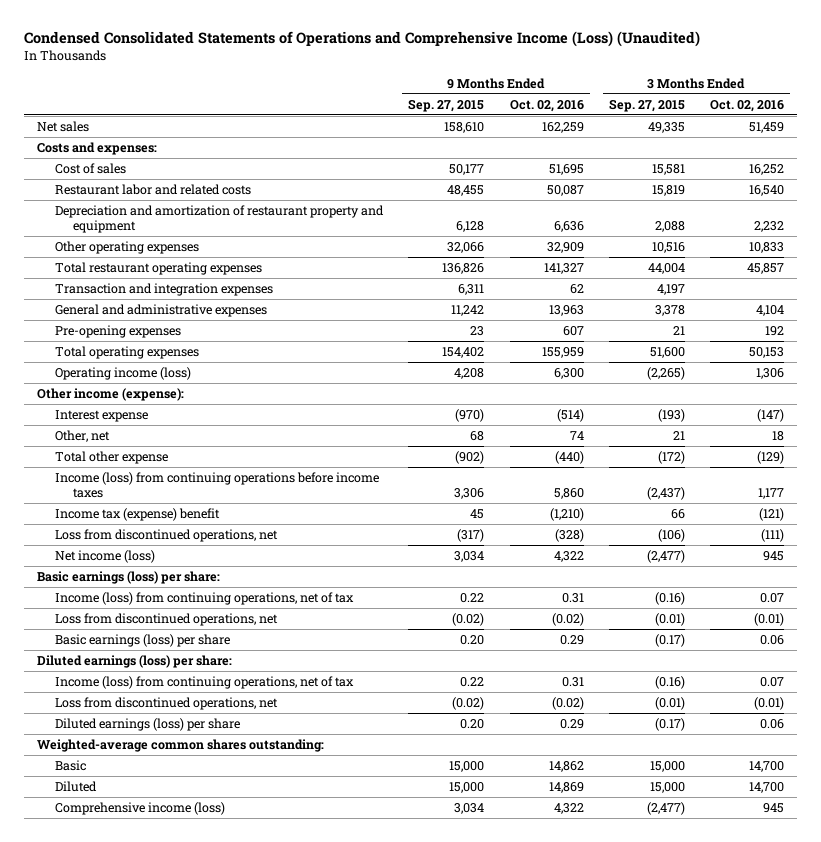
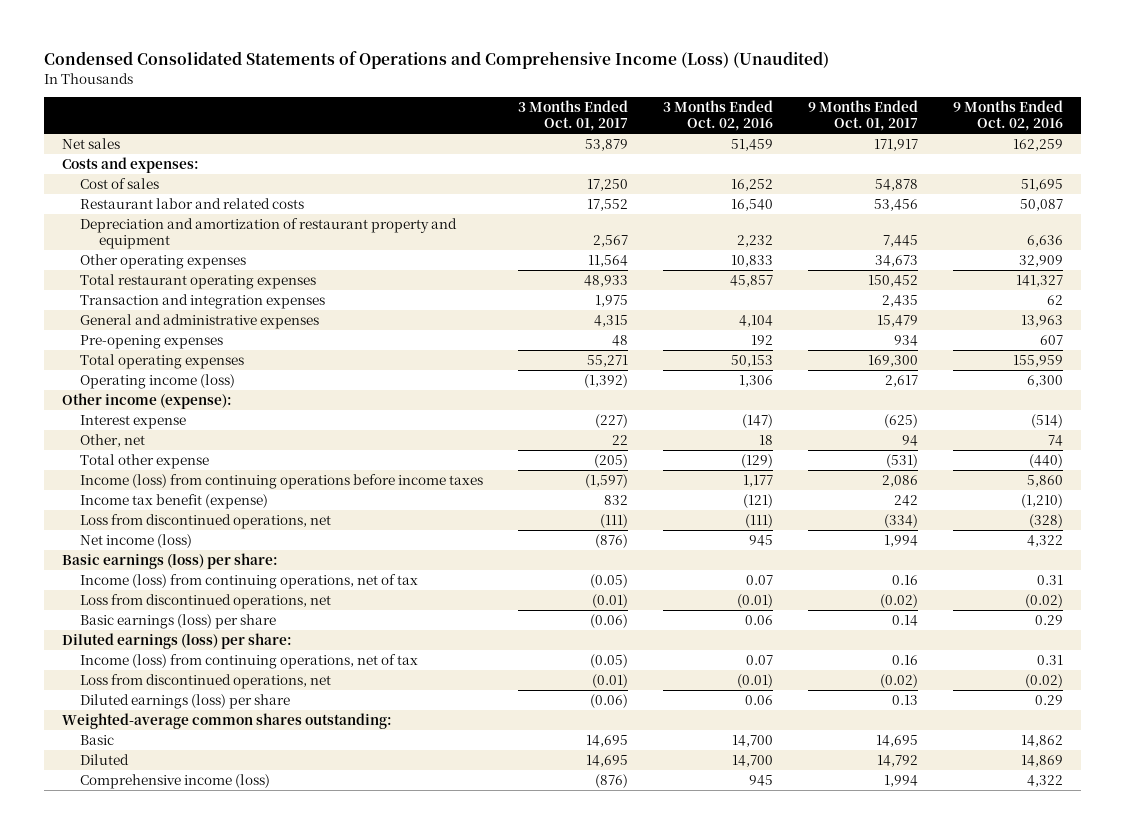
- | 9 Months Ended Sep. 27, 2015 | 9 Months Ended Oct. 02, 2016 | 3 Months Ended Sep. 27, 2015 | 3 Months Ended Oct. 02, 2016
+ | 3 Months Ended Oct. 01, 2017 | 3 Months Ended Oct. 02, 2016 | 9 Months Ended Oct. 01, 2017 | 9 Months Ended Oct. 02, 2016
- Income tax (expense) benefit | 45 | (1,210) | 66 | (121)
+ Income tax benefit (expense) | 832 | (121) | 242 | (1,210)

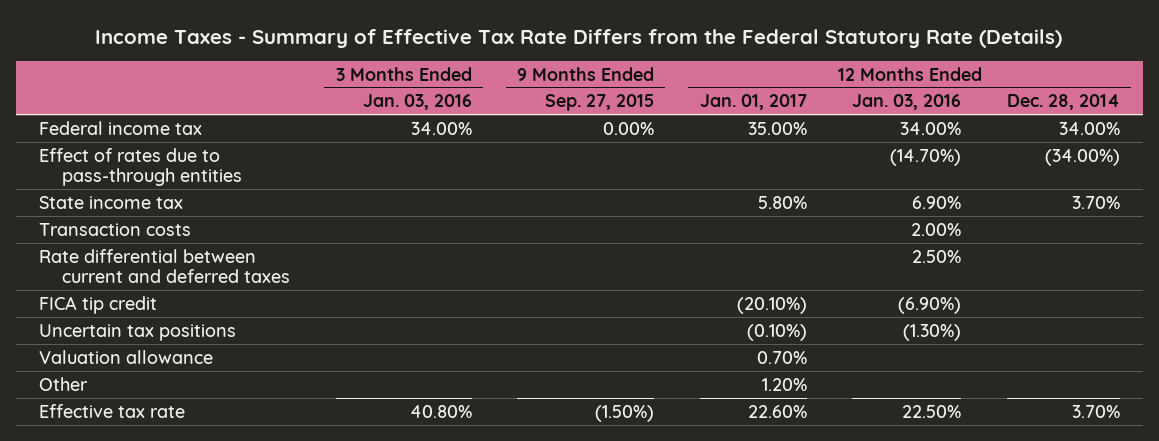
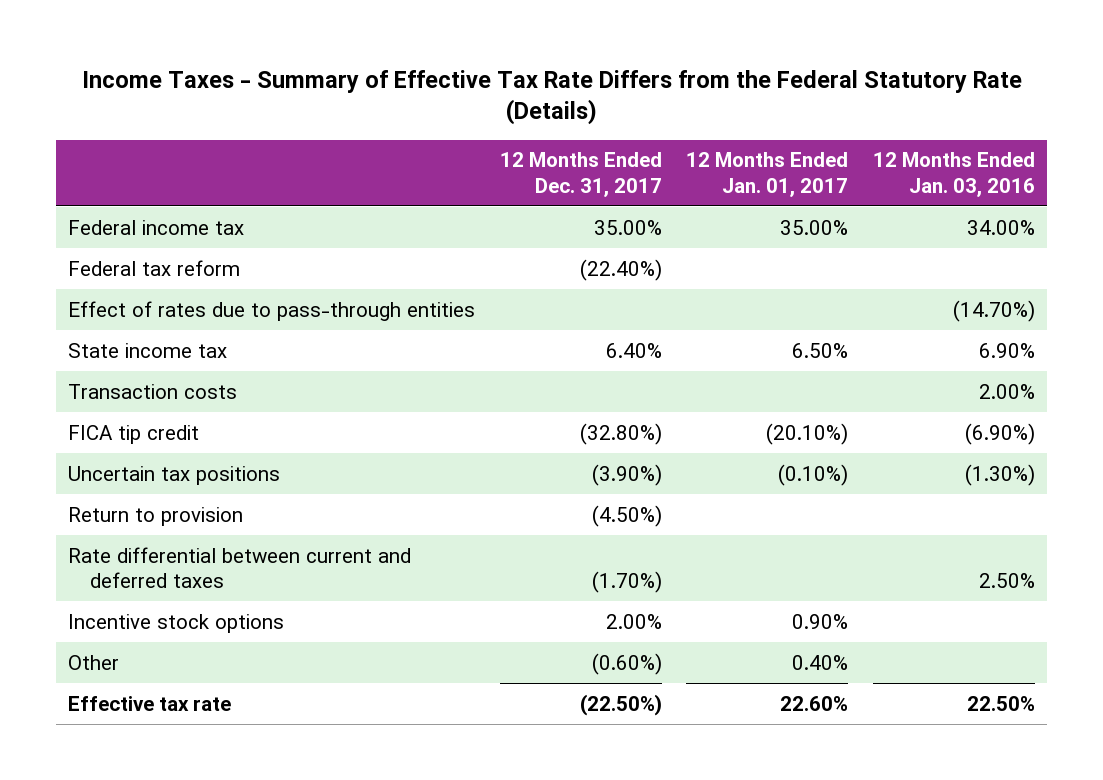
- | 3 Months Ended Jan. 03, 2016 | 9 Months Ended Sep. 27, 2015 | 12 Months Ended Jan. 01, 2017 | 12 Months Ended Jan. 03, 2016 | 12 Months Ended Dec. 28, 2014
+ | 12 Months Ended Dec. 31, 2017 | 12 Months Ended Jan. 01, 2017 | 12 Months Ended Jan. 03, 2016
+ Federal tax reform | (22.40%) | |
- State income tax | | | 5.80% | 6.90% | 3.70%
+ State income tax | 6.40% | 6.50% | 6.90%
- Valuation allowance | | | 0.70% | |
- Other | | | 1.20% | |
+ Return to provision | (4.50%) | |
moved down: Rate differential between current and deferred taxes | (1.70%) | | 2.50%
+ Incentive stock options | 2.00% | 0.90% |
+ Other | (0.60%) | 0.40% |

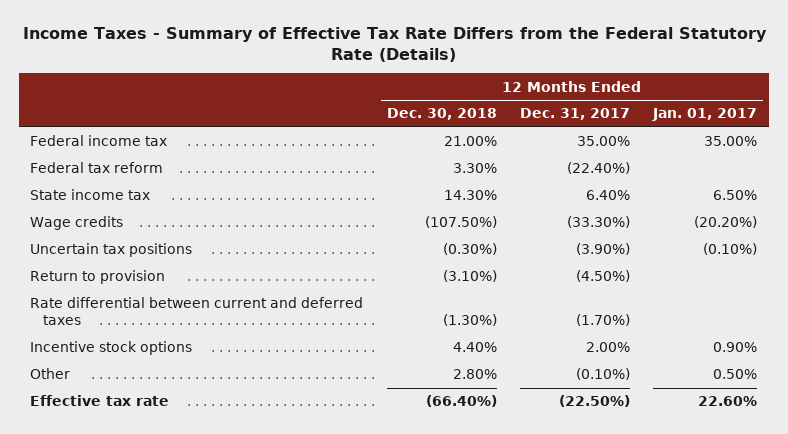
- | 12 Months Ended Dec. 31, 2017 | 12 Months Ended Jan. 01, 2017 | 12 Months Ended Jan. 03, 2016
+ | 12 Months Ended Dec. 30, 2018 | 12 Months Ended Dec. 31, 2017 | 12 Months Ended Jan. 01, 2017
- Effect of rates due to pass-through entities | | | (14.70%)
- Transaction costs | | | 2.00%
- FICA tip credit | (32.80%) | (20.10%) | (6.90%)
+ Wage credits | (107.50%) | (33.30%) | (20.20%)
- Other | (0.60%) | 0.40% |
+ Other | 2.80% | (0.10%) | 0.50%

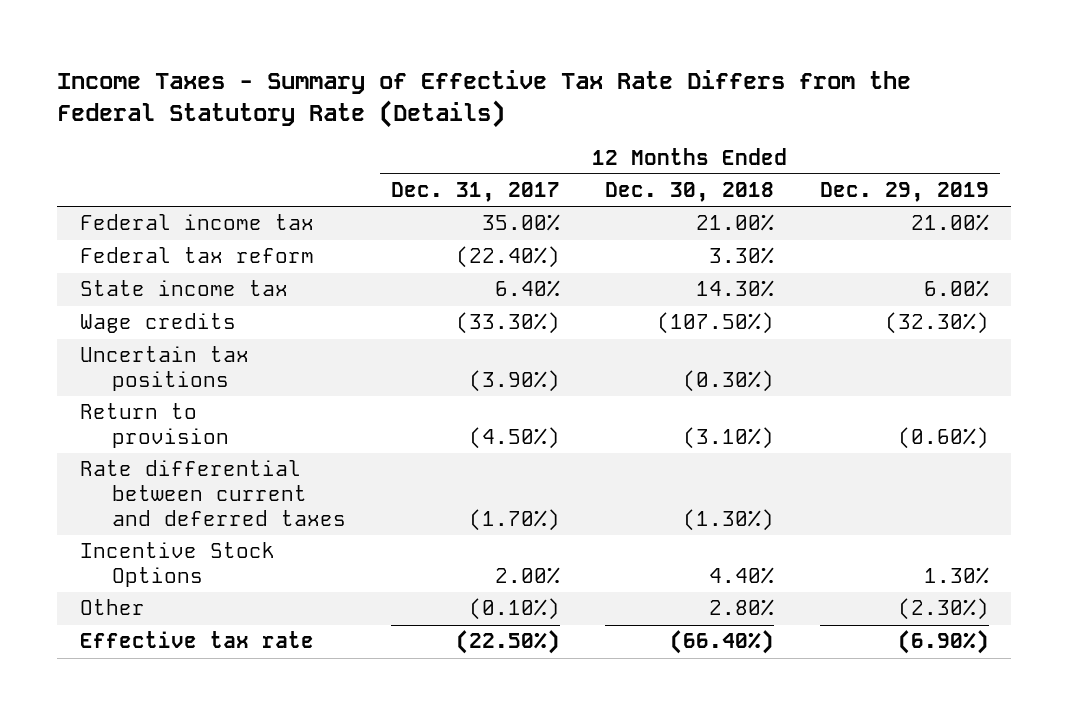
- | 12 Months Ended Dec. 30, 2018 | 12 Months Ended Dec. 31, 2017 | 12 Months Ended Jan. 01, 2017
+ | 12 Months Ended Dec. 31, 2017 | 12 Months Ended Dec. 30, 2018 | 12 Months Ended Dec. 29, 2019
- Incentive stock options | 4.40% | 2.00% | 0.90%
+ Incentive Stock Options | 2.00% | 4.40% | 1.30%

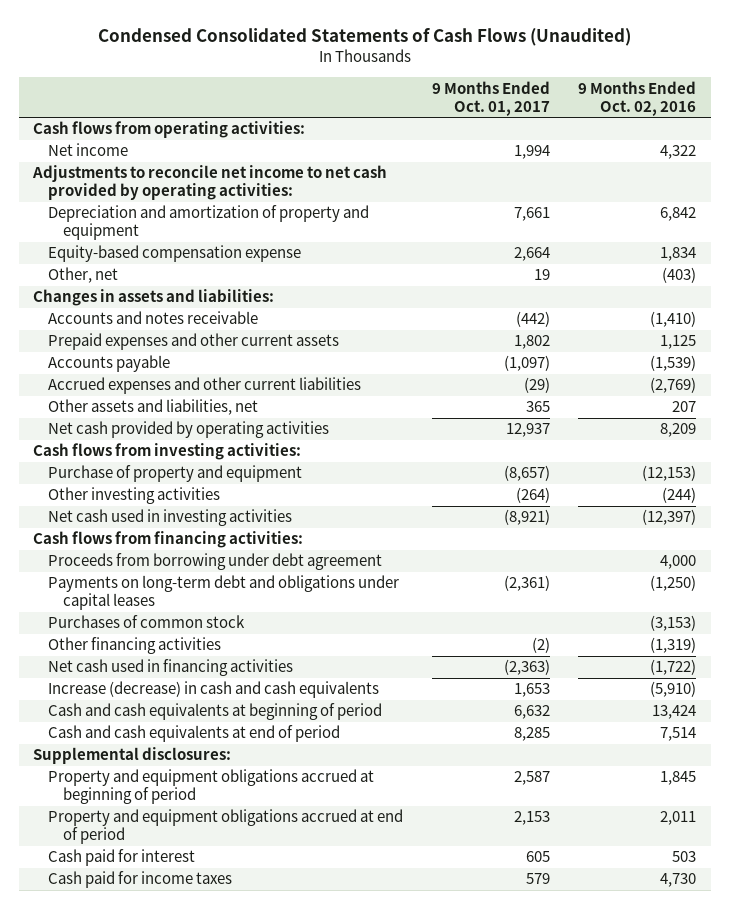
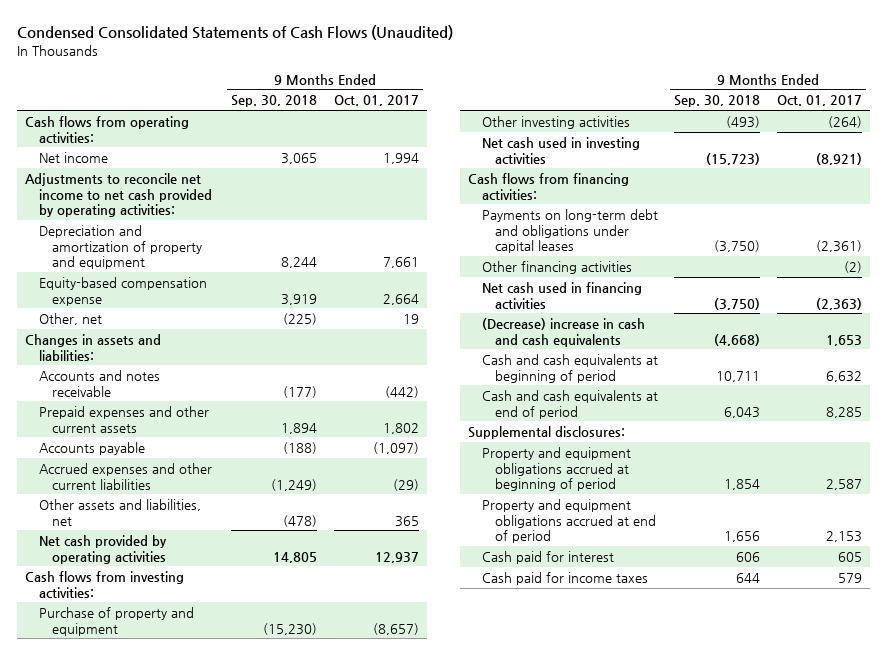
- | 9 Months Ended Oct. 01, 2017 | 9 Months Ended Oct. 02, 2016
+ | 9 Months Ended Sep. 30, 2018 | 9 Months Ended Oct. 01, 2017
- Proceeds from borrowing under debt agreement | | 4,000
- Purchases of common stock | | (3,153)
- Increase (decrease) in cash and cash equivalents | 1,653 | (5,910)
+ (Decrease) increase in cash and cash equivalents | (4,668) | 1,653

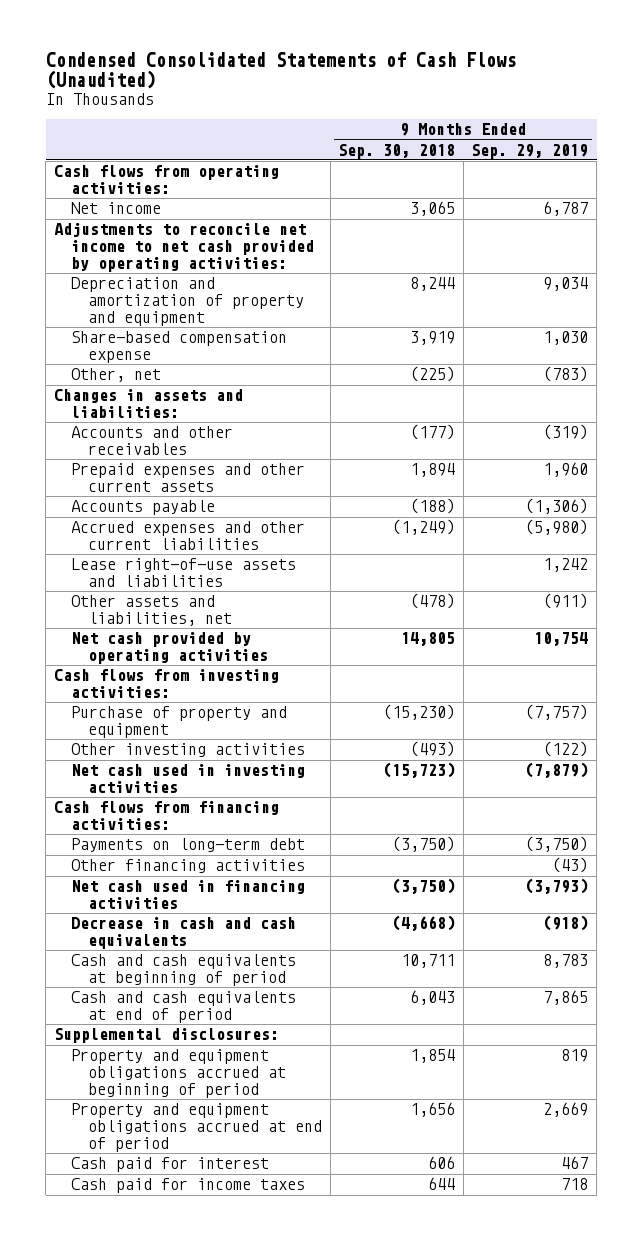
- | 9 Months Ended Sep. 30, 2018 | 9 Months Ended Oct. 01, 2017
+ | 9 Months Ended Sep. 30, 2018 | 9 Months Ended Sep. 29, 2019
- Equity-based compensation expense | 3,919 | 2,664
+ Share-based compensation expense | 3,919 | 1,030
- Accounts and notes receivable | (177) | (442)
+ Accounts and other receivables | (177) | (319)
+ Lease right-of-use assets and liabilities | | 1,242
- Payments on long-term debt and obligations under capital leases | (3,750) | (2,361)
+ Payments on long-term debt | (3,750) | (3,750)
- (Decrease) increase in cash and cash equivalents | (4,668) | 1,653
+ Decrease in cash and cash equivalents | (4,668) | (918)

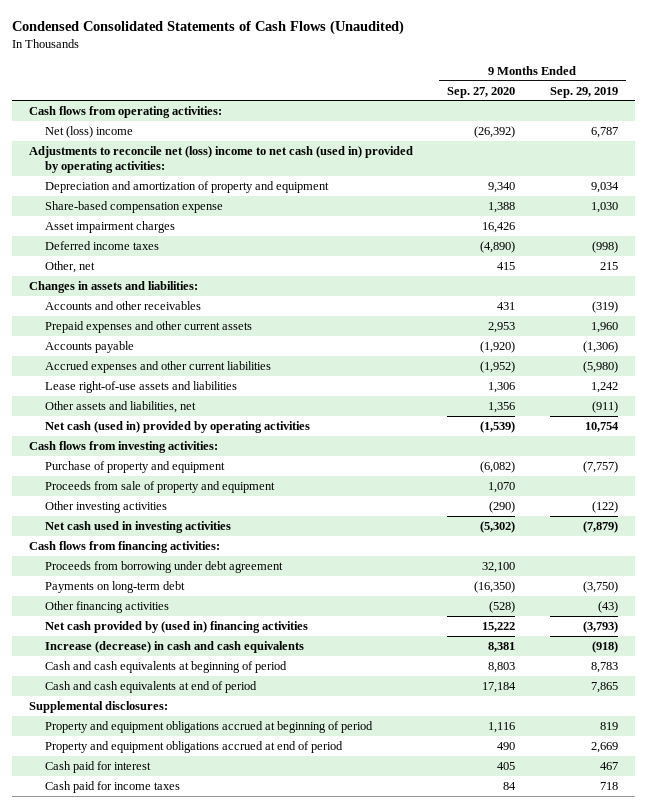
- | 9 Months Ended Sep. 30, 2018 | 9 Months Ended Sep. 29, 2019
+ | 9 Months Ended Sep. 27, 2020 | 9 Months Ended Sep. 29, 2019
- Net income | 3,065 | 6,787
- Adjustments to reconcile net income to net cash provided by operating activities:
+ Net (loss) income | (26,392) | 6,787
+ Adjustments to reconcile net (loss) income to net cash (used in) provided by operating activities:
- Other, net | (225) | (783)
+ Asset impairment charges | 16,426 |
+ Deferred income taxes | (4,890) | (998)
+ Other, net | 415 | 215
- Net cash provided by operating activities | 14,805 | 10,754
+ Net cash (used in) provided by operating activities | (1,539) | 10,754
+ Proceeds from sale of property and equipment | 1,070 |
+ Proceeds from borrowing under debt agreement | 32,100 |
- Net cash used in financing activities | (3,750) | (3,793)
- Decrease in cash and cash equivalents | (4,668) | (918)
+ Net cash provided by (used in) financing activities | 15,222 | (3,793)
+ Increase (decrease) in cash and cash equivalents | 8,381 | (918)

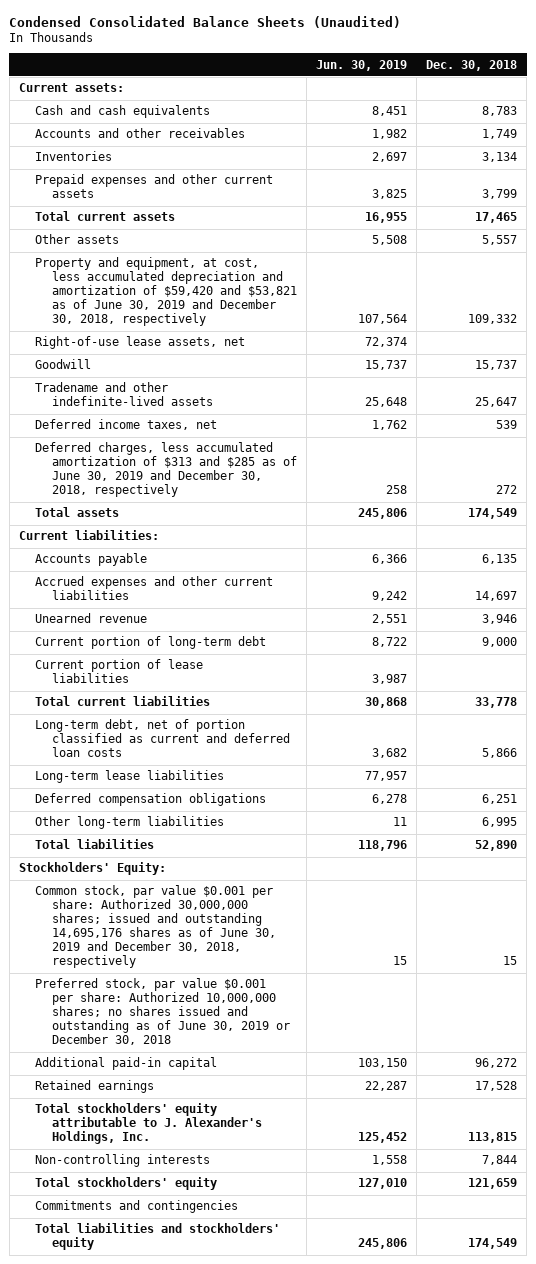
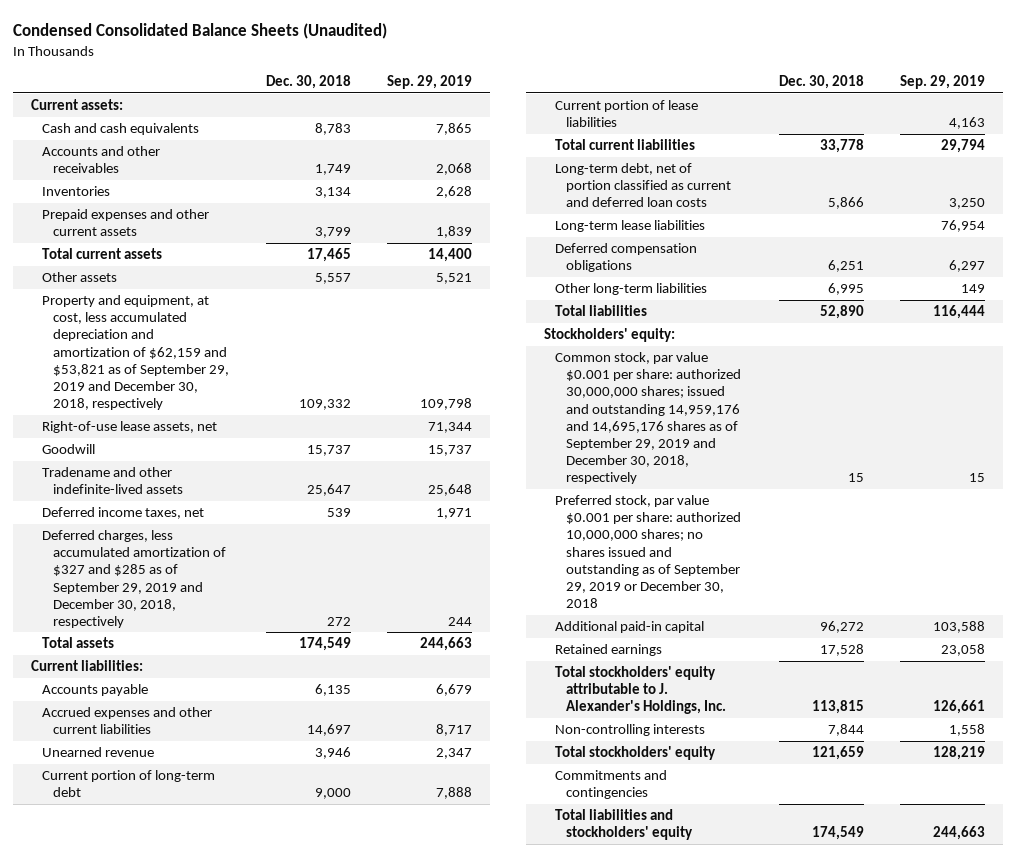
- | Jun. 30, 2019 | Dec. 30, 2018
+ | Dec. 30, 2018 | Sep. 29, 2019
- Property and equipment, at cost, less accumulated depreciation and amortization of $59,420 and $53,821 as of June 30, 2019 and December 30, 2018, respectively | 107,564 | 109,332
+ Property and equipment, at cost, less accumulated depreciation and amortization of $62,159 and $53,821 as of September 29, 2019 and December 30, 2018, respectively | 109,332 | 109,798
- Deferred charges, less accumulated amortization of $313 and $285 as of June 30, 2019 and December 30, 2018, respectively | 258 | 272
+ Deferred charges, less accumulated amortization of $327 and $285 as of September 29, 2019 and December 30, 2018, respectively | 272 | 244
- Stockholders' Equity:
- Common stock, par value $0.001 per share: Authorized 30,000,000 shares; issued and outstanding 14,695,176 shares as of June 30, 2019 and December 30, 2018, respectively | 15 | 15
- Preferred stock, par value $0.001 per share: Authorized 10,000,000 shares; no shares issued and outstanding as of June 30, 2019 or December 30, 2018
+ Stockholders' equity:
+ Common stock, par value $0.001 per share: authorized 30,000,000 shares; issued and outstanding 14,959,176 and 14,695,176 shares as of September 29, 2019 and December 30, 2018, respectively | 15 | 15
+ Preferred stock, par value $0.001 per share: authorized 10,000,000 shares; no shares issued and outstanding as of September 29, 2019 or December 30, 2018

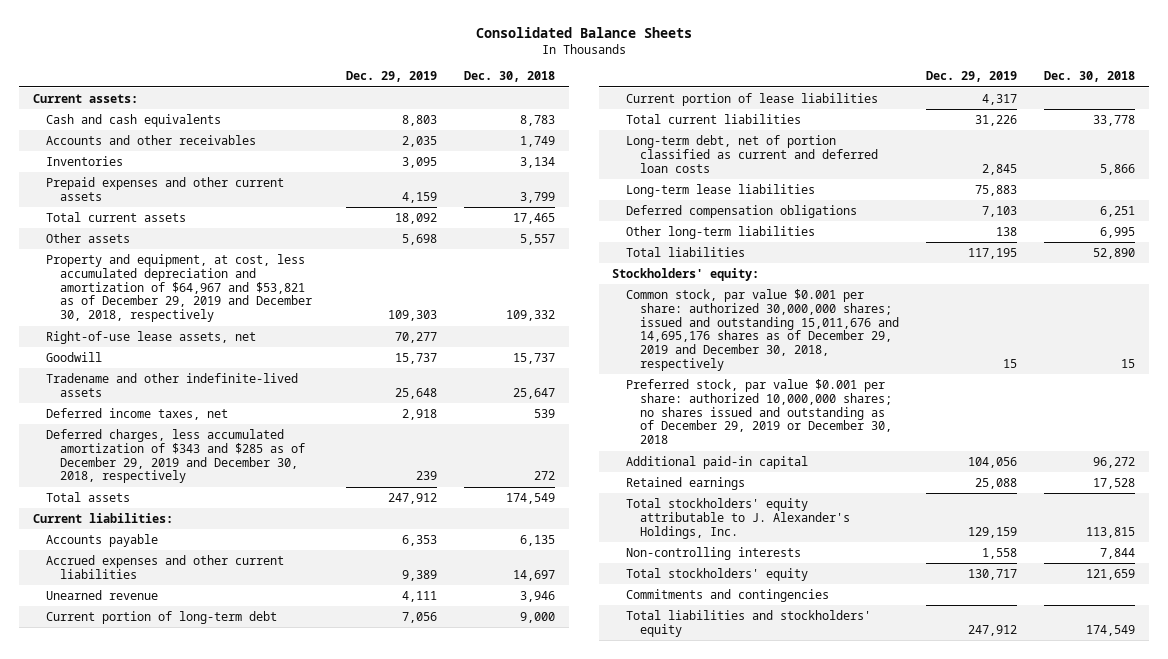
- Condensed Consolidated Balance Sheets (Unaudited)
+ Consolidated Balance Sheets
- | Dec. 30, 2018 | Sep. 29, 2019
+ | Dec. 29, 2019 | Dec. 30, 2018
- Property and equipment, at cost, less accumulated depreciation and amortization of $62,159 and $53,821 as of September 29, 2019 and December 30, 2018, respectively | 109,332 | 109,798
+ Property and equipment, at cost, less accumulated depreciation and amortization of $64,967 and $53,821 as of December 29, 2019 and December 30, 2018, respectively | 109,303 | 109,332
- Deferred charges, less accumulated amortization of $327 and $285 as of September 29, 2019 and December 30, 2018, respectively | 272 | 244
+ Deferred charges, less accumulated amortization of $343 and $285 as of December 29, 2019 and December 30, 2018, respectively | 239 | 272
- Common stock, par value $0.001 per share: authorized 30,000,000 shares; issued and outstanding 14,959,176 and 14,695,176 shares as of September 29, 2019 and December 30, 2018, respectively | 15 | 15
- Preferred stock, par value $0.001 per share: authorized 10,000,000 shares; no shares issued and outstanding as of September 29, 2019 or December 30, 2018
+ Common stock, par value $0.001 per share: authorized 30,000,000 shares; issued and outstanding 15,011,676 and 14,695,176 shares as of December 29, 2019 and December 30, 2018, respectively | 15 | 15
+ Preferred stock, par value $0.001 per share: authorized 10,000,000 shares; no shares issued and outstanding as of December 29, 2019 or December 30, 2018

